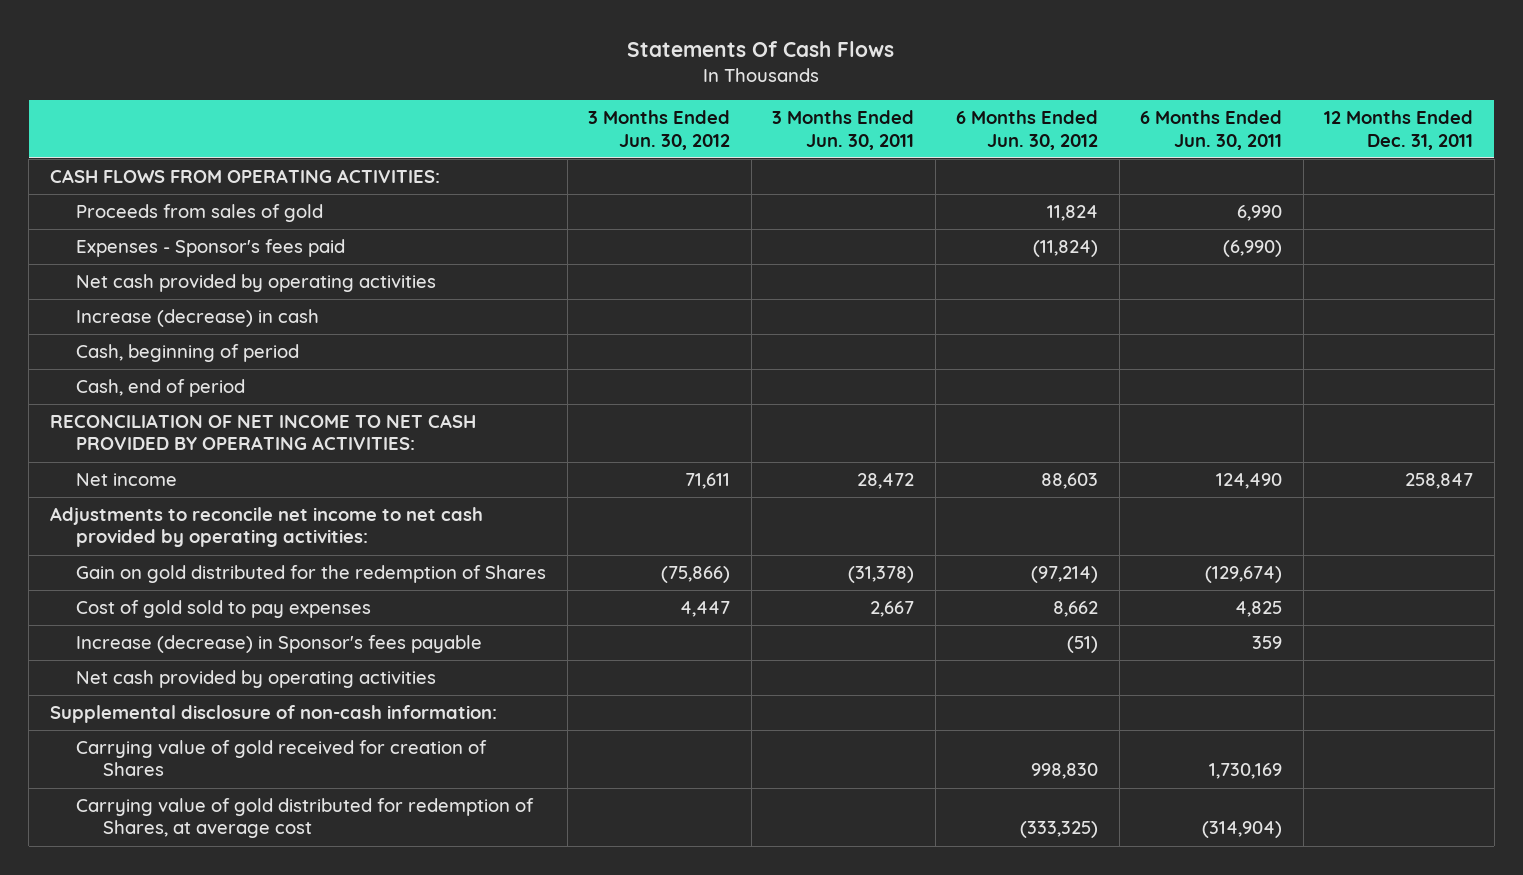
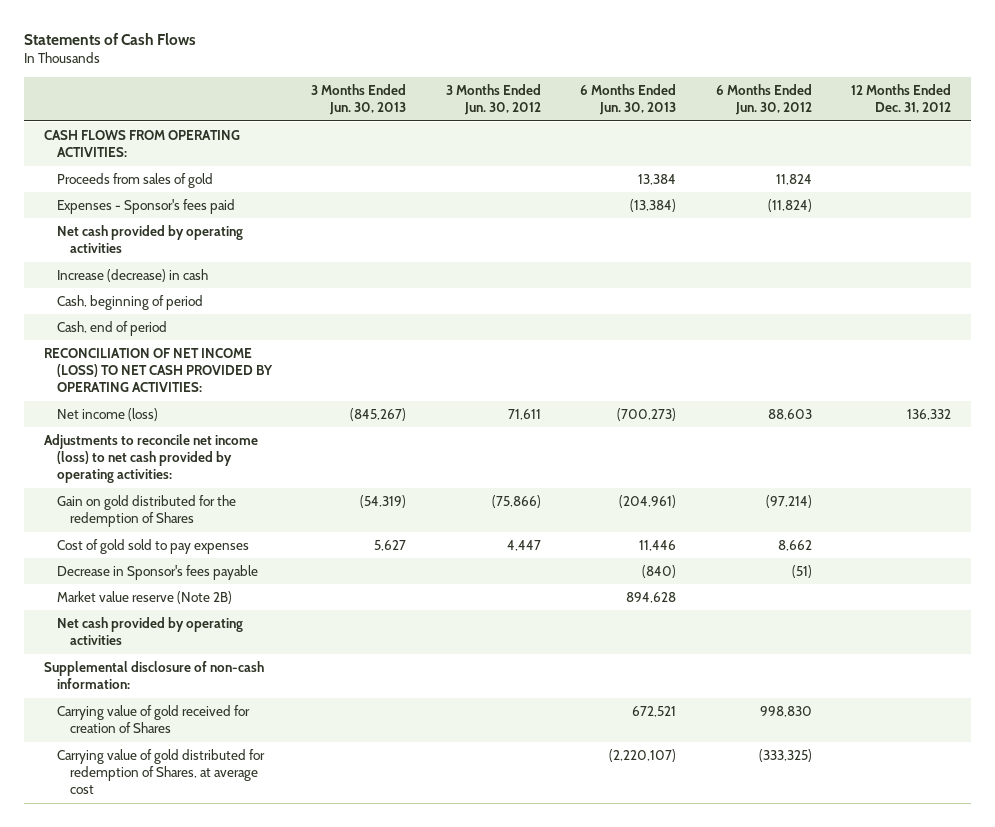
- Statements Of Cash Flows
+ Statements of Cash Flows
- | 3 Months Ended Jun. 30, 2012 | 3 Months Ended Jun. 30, 2011 | 6 Months Ended Jun. 30, 2012 | 6 Months Ended Jun. 30, 2011 | 12 Months Ended Dec. 31, 2011
+ | 3 Months Ended Jun. 30, 2013 | 3 Months Ended Jun. 30, 2012 | 6 Months Ended Jun. 30, 2013 | 6 Months Ended Jun. 30, 2012 | 12 Months Ended Dec. 31, 2012
- RECONCILIATION OF NET INCOME TO NET CASH PROVIDED BY OPERATING ACTIVITIES:
- Net income | 71,611 | 28,472 | 88,603 | 124,490 | 258,847
- Adjustments to reconcile net income to net cash provided by operating activities:
+ RECONCILIATION OF NET INCOME (LOSS) TO NET CASH PROVIDED BY OPERATING ACTIVITIES:
+ Net income (loss) | (845,267) | 71,611 | (700,273) | 88,603 | 136,332
+ Adjustments to reconcile net income (loss) to net cash provided by operating activities:
- Increase (decrease) in Sponsor's fees payable | | | (51) | 359 |
+ Decrease in Sponsor's fees payable | | | (840) | (51) |
+ Market value reserve (Note 2B) | | | 894,628 | |

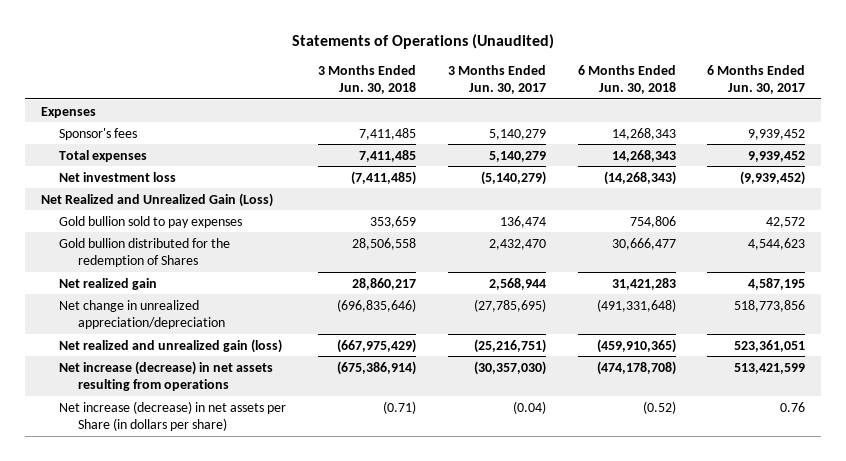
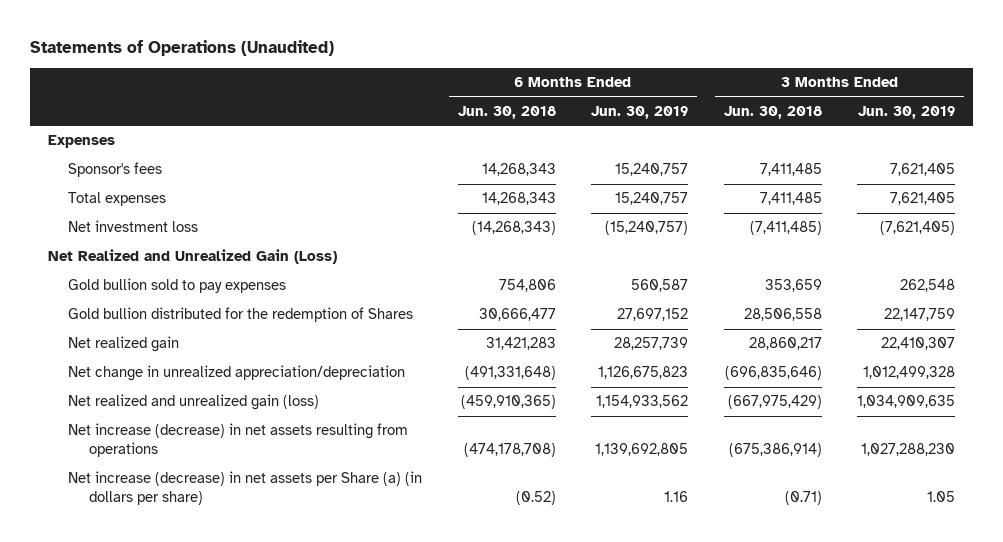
- | 3 Months Ended Jun. 30, 2018 | 3 Months Ended Jun. 30, 2017 | 6 Months Ended Jun. 30, 2018 | 6 Months Ended Jun. 30, 2017
+ | 6 Months Ended Jun. 30, 2018 | 6 Months Ended Jun. 30, 2019 | 3 Months Ended Jun. 30, 2018 | 3 Months Ended Jun. 30, 2019
- Net increase (decrease) in net assets per Share (in dollars per share) | (0.71) | (0.04) | (0.52) | 0.76
+ Net increase (decrease) in net assets per Share (a) (in dollars per share) | (0.52) | 1.16 | (0.71) | 1.05

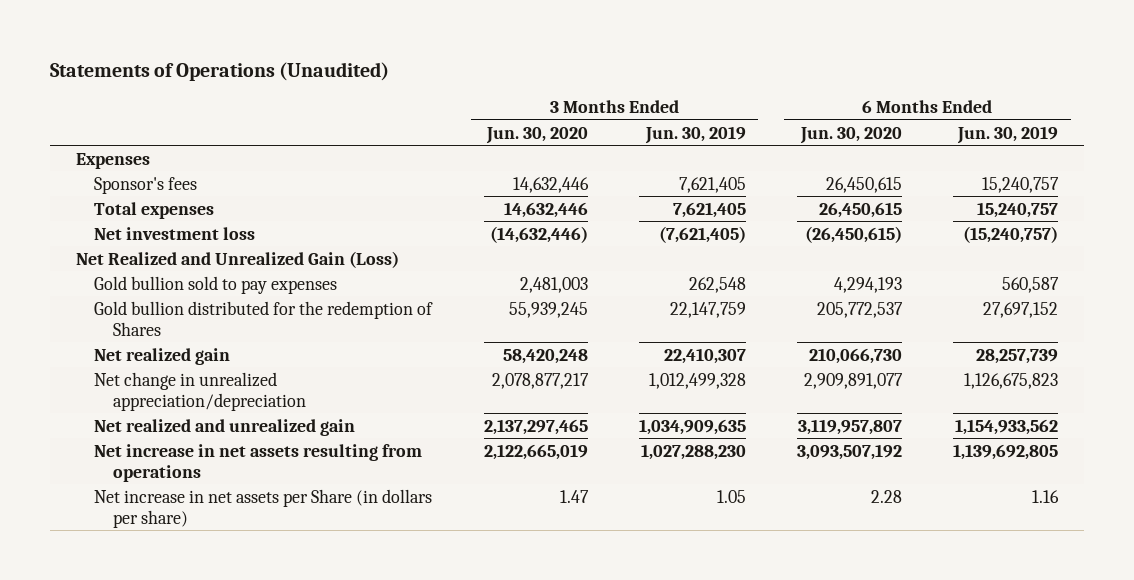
- | 6 Months Ended Jun. 30, 2018 | 6 Months Ended Jun. 30, 2019 | 3 Months Ended Jun. 30, 2018 | 3 Months Ended Jun. 30, 2019
+ | 3 Months Ended Jun. 30, 2020 | 3 Months Ended Jun. 30, 2019 | 6 Months Ended Jun. 30, 2020 | 6 Months Ended Jun. 30, 2019
- Net realized and unrealized gain (loss) | (459,910,365) | 1,154,933,562 | (667,975,429) | 1,034,909,635
- Net increase (decrease) in net assets resulting from operations | (474,178,708) | 1,139,692,805 | (675,386,914) | 1,027,288,230
- Net increase (decrease) in net assets per Share (a) (in dollars per share) | (0.52) | 1.16 | (0.71) | 1.05
+ Net realized and unrealized gain | 2,137,297,465 | 1,034,909,635 | 3,119,957,807 | 1,154,933,562
+ Net increase in net assets resulting from operations | 2,122,665,019 | 1,027,288,230 | 3,093,507,192 | 1,139,692,805
+ Net increase in net assets per Share (in dollars per share) | 1.47 | 1.05 | 2.28 | 1.16

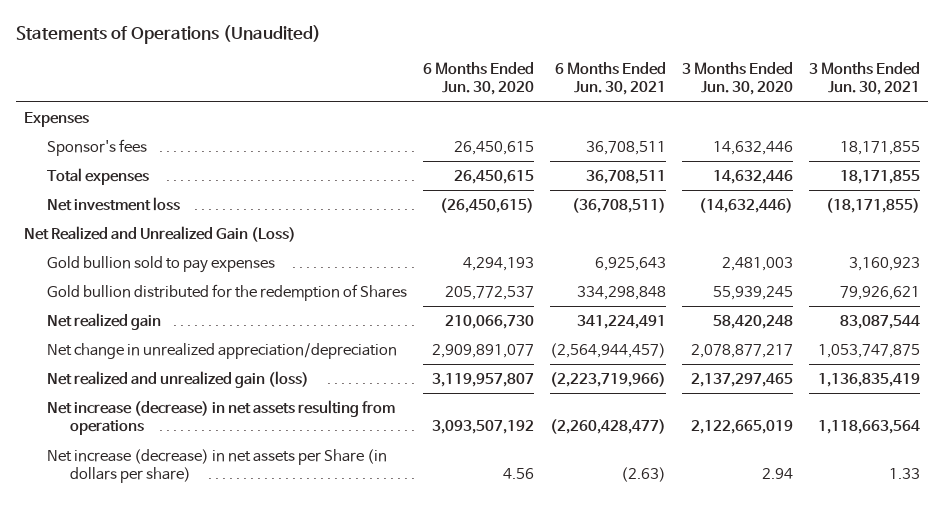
- | 3 Months Ended Jun. 30, 2020 | 3 Months Ended Jun. 30, 2019 | 6 Months Ended Jun. 30, 2020 | 6 Months Ended Jun. 30, 2019
+ | 6 Months Ended Jun. 30, 2020 | 6 Months Ended Jun. 30, 2021 | 3 Months Ended Jun. 30, 2020 | 3 Months Ended Jun. 30, 2021
- Net realized and unrealized gain | 2,137,297,465 | 1,034,909,635 | 3,119,957,807 | 1,154,933,562
- Net increase in net assets resulting from operations | 2,122,665,019 | 1,027,288,230 | 3,093,507,192 | 1,139,692,805
- Net increase in net assets per Share (in dollars per share) | 1.47 | 1.05 | 2.28 | 1.16
+ Net realized and unrealized gain (loss) | 3,119,957,807 | (2,223,719,966) | 2,137,297,465 | 1,136,835,419
+ Net increase (decrease) in net assets resulting from operations | 3,093,507,192 | (2,260,428,477) | 2,122,665,019 | 1,118,663,564
+ Net increase (decrease) in net assets per Share (in dollars per share) | 4.56 | (2.63) | 2.94 | 1.33

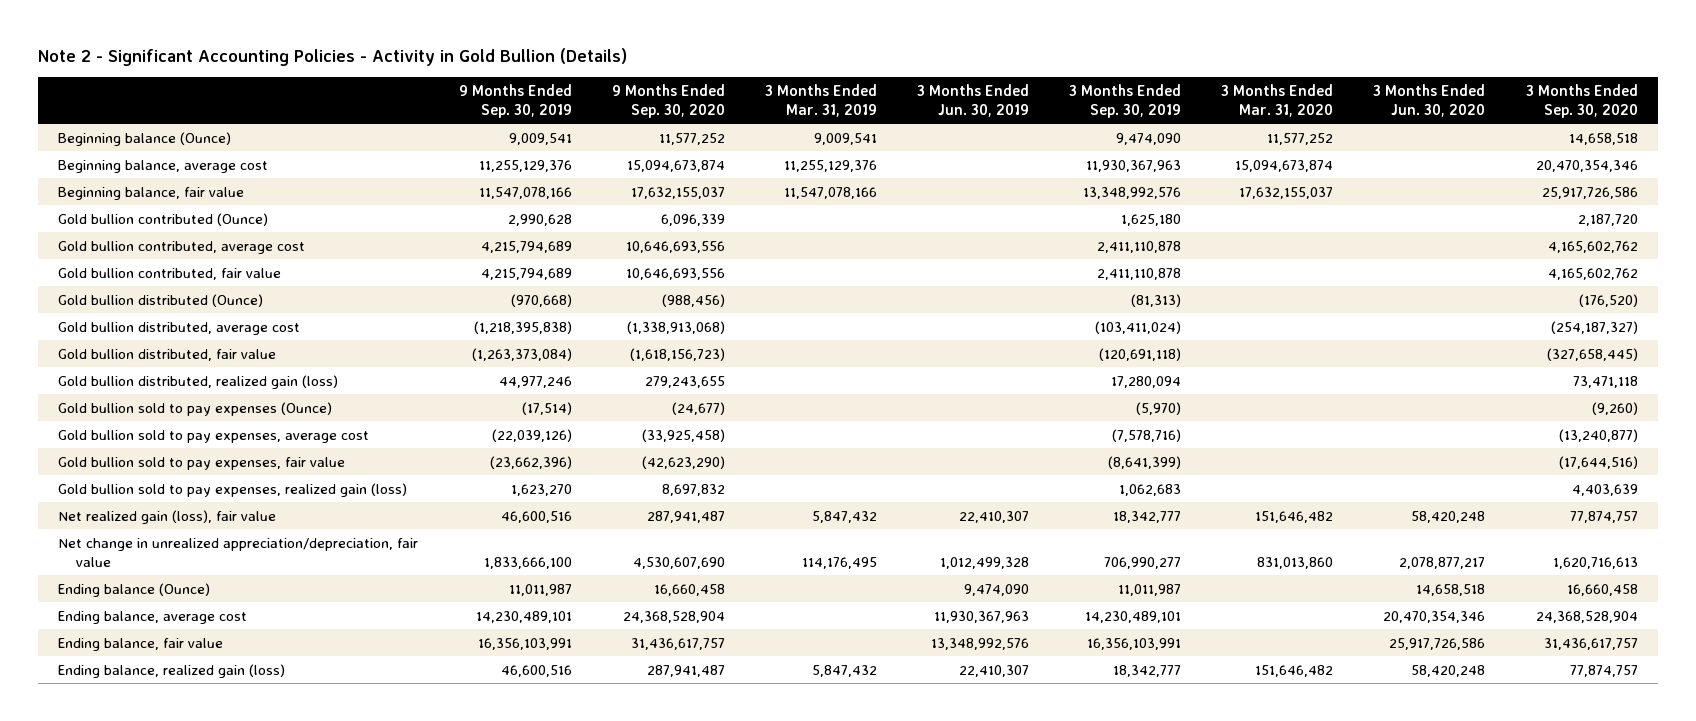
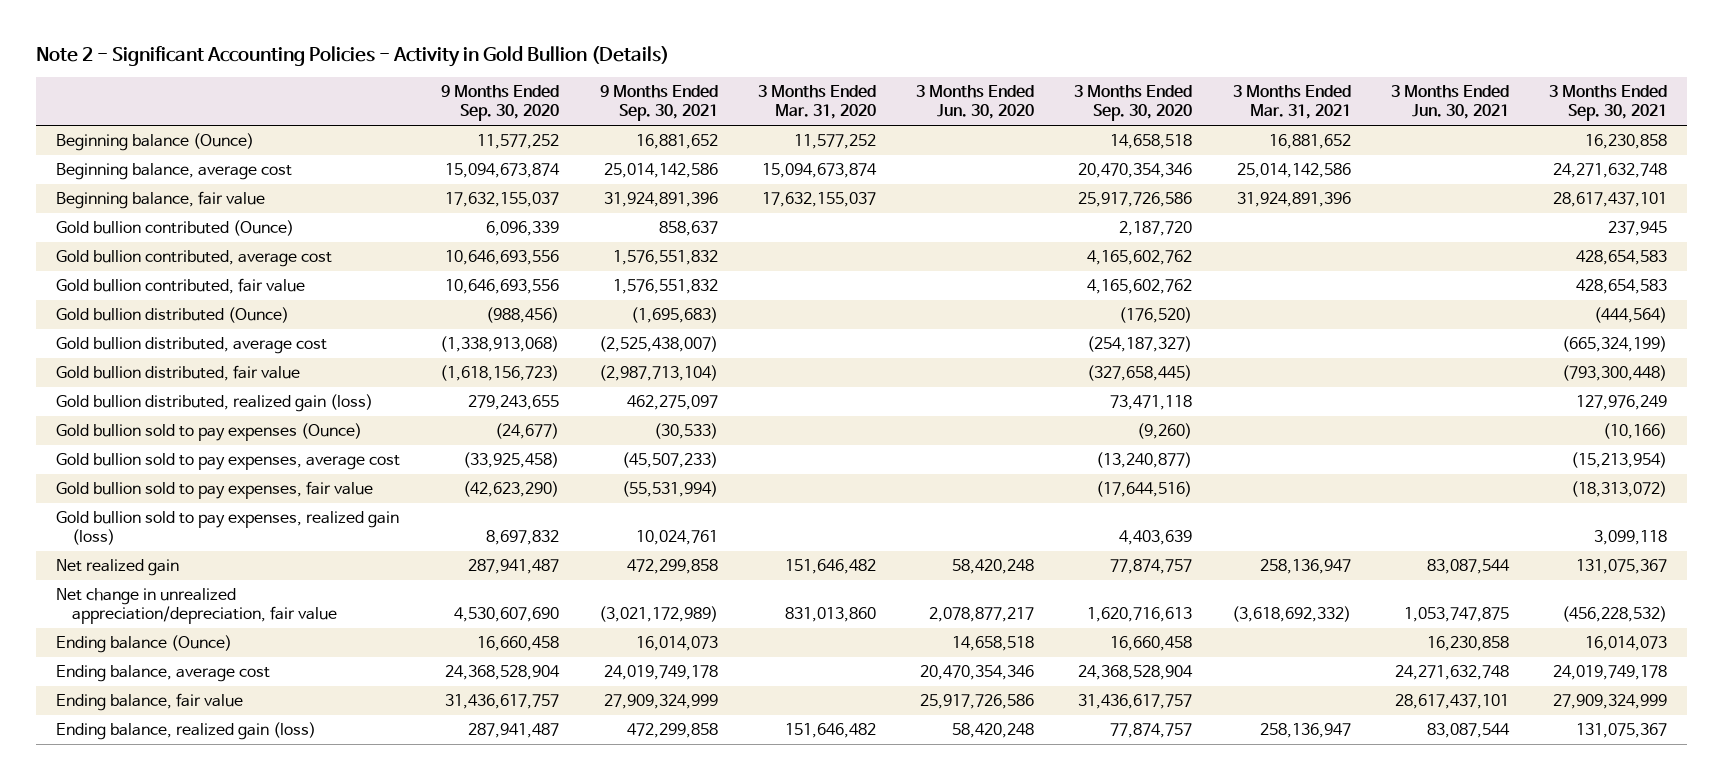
- | 9 Months Ended Sep. 30, 2019 | 9 Months Ended Sep. 30, 2020 | 3 Months Ended Mar. 31, 2019 | 3 Months Ended Jun. 30, 2019 | 3 Months Ended Sep. 30, 2019 | 3 Months Ended Mar. 31, 2020 | 3 Months Ended Jun. 30, 2020 | 3 Months Ended Sep. 30, 2020
+ | 9 Months Ended Sep. 30, 2020 | 9 Months Ended Sep. 30, 2021 | 3 Months Ended Mar. 31, 2020 | 3 Months Ended Jun. 30, 2020 | 3 Months Ended Sep. 30, 2020 | 3 Months Ended Mar. 31, 2021 | 3 Months Ended Jun. 30, 2021 | 3 Months Ended Sep. 30, 2021
- Net realized gain (loss), fair value | 46,600,516 | 287,941,487 | 5,847,432 | 22,410,307 | 18,342,777 | 151,646,482 | 58,420,248 | 77,874,757
+ Net realized gain | 287,941,487 | 472,299,858 | 151,646,482 | 58,420,248 | 77,874,757 | 258,136,947 | 83,087,544 | 131,075,367

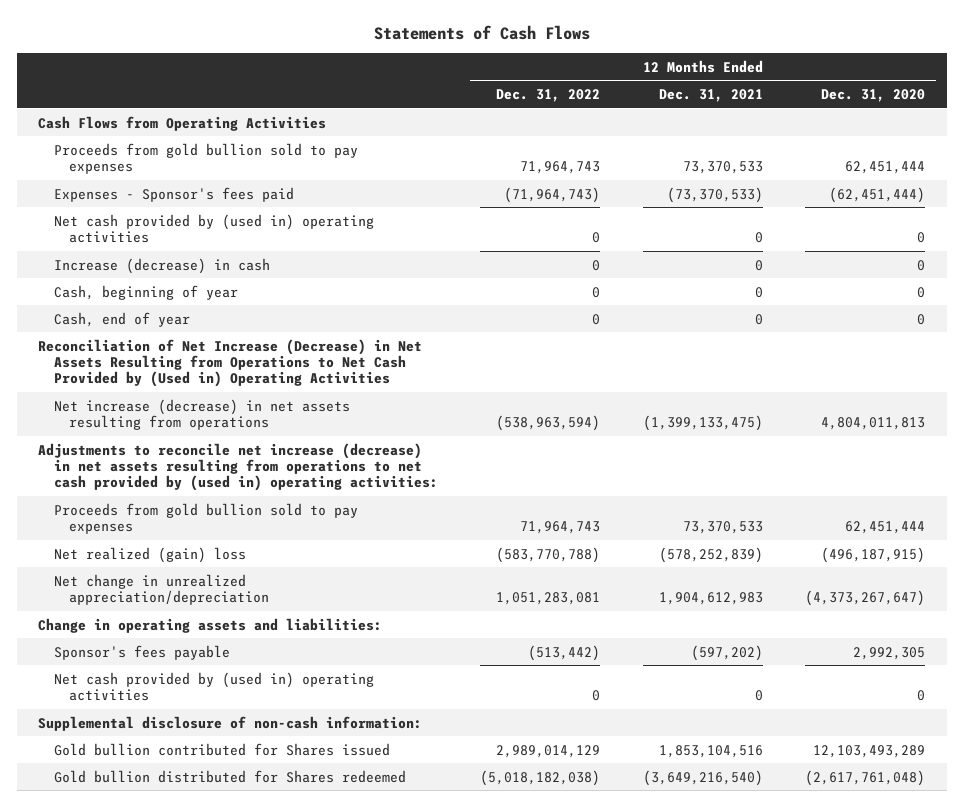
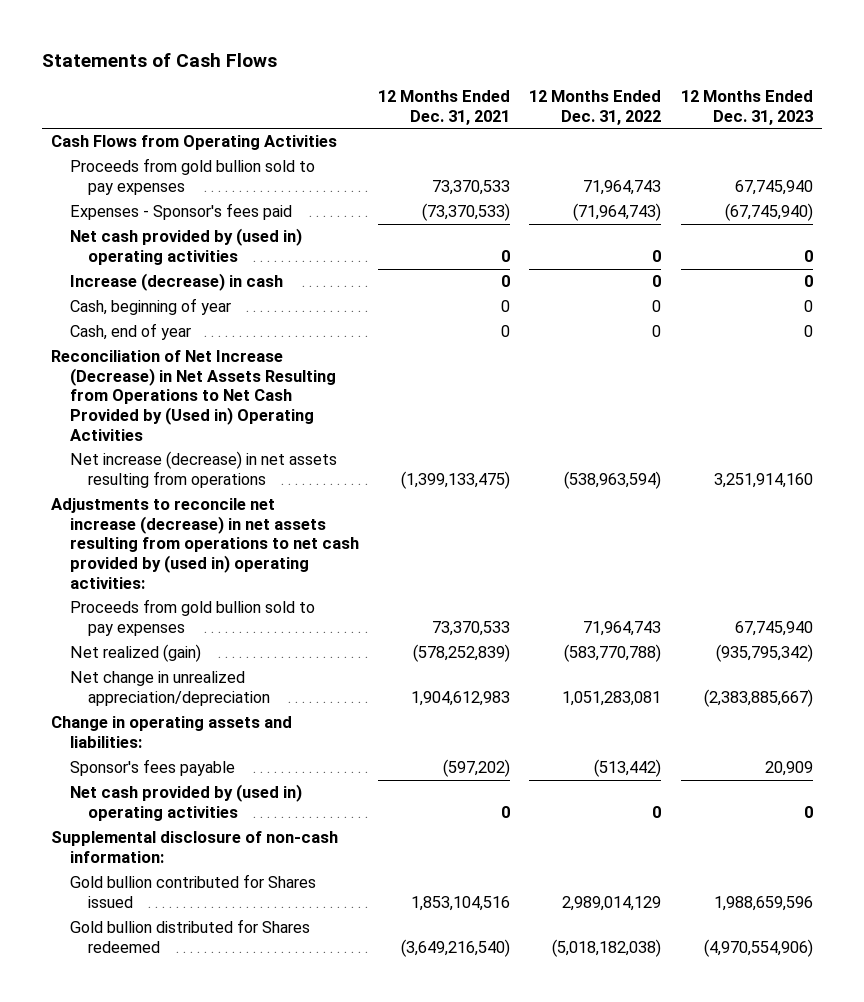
- | 12 Months Ended Dec. 31, 2022 | 12 Months Ended Dec. 31, 2021 | 12 Months Ended Dec. 31, 2020
+ | 12 Months Ended Dec. 31, 2021 | 12 Months Ended Dec. 31, 2022 | 12 Months Ended Dec. 31, 2023
- Net realized (gain) loss | (583,770,788) | (578,252,839) | (496,187,915)
+ Net realized (gain) | (578,252,839) | (583,770,788) | (935,795,342)

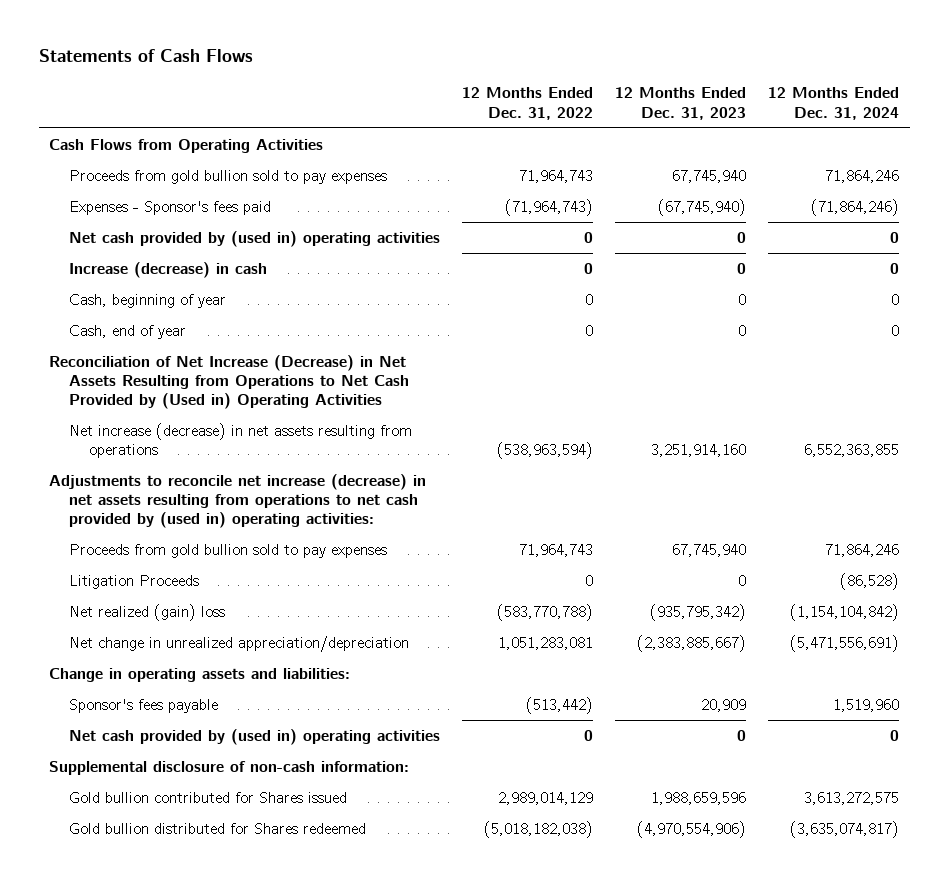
- | 12 Months Ended Dec. 31, 2021 | 12 Months Ended Dec. 31, 2022 | 12 Months Ended Dec. 31, 2023
+ | 12 Months Ended Dec. 31, 2022 | 12 Months Ended Dec. 31, 2023 | 12 Months Ended Dec. 31, 2024
- Net realized (gain) | (578,252,839) | (583,770,788) | (935,795,342)
+ Litigation Proceeds | 0 | 0 | (86,528)
+ Net realized (gain) loss | (583,770,788) | (935,795,342) | (1,154,104,842)

